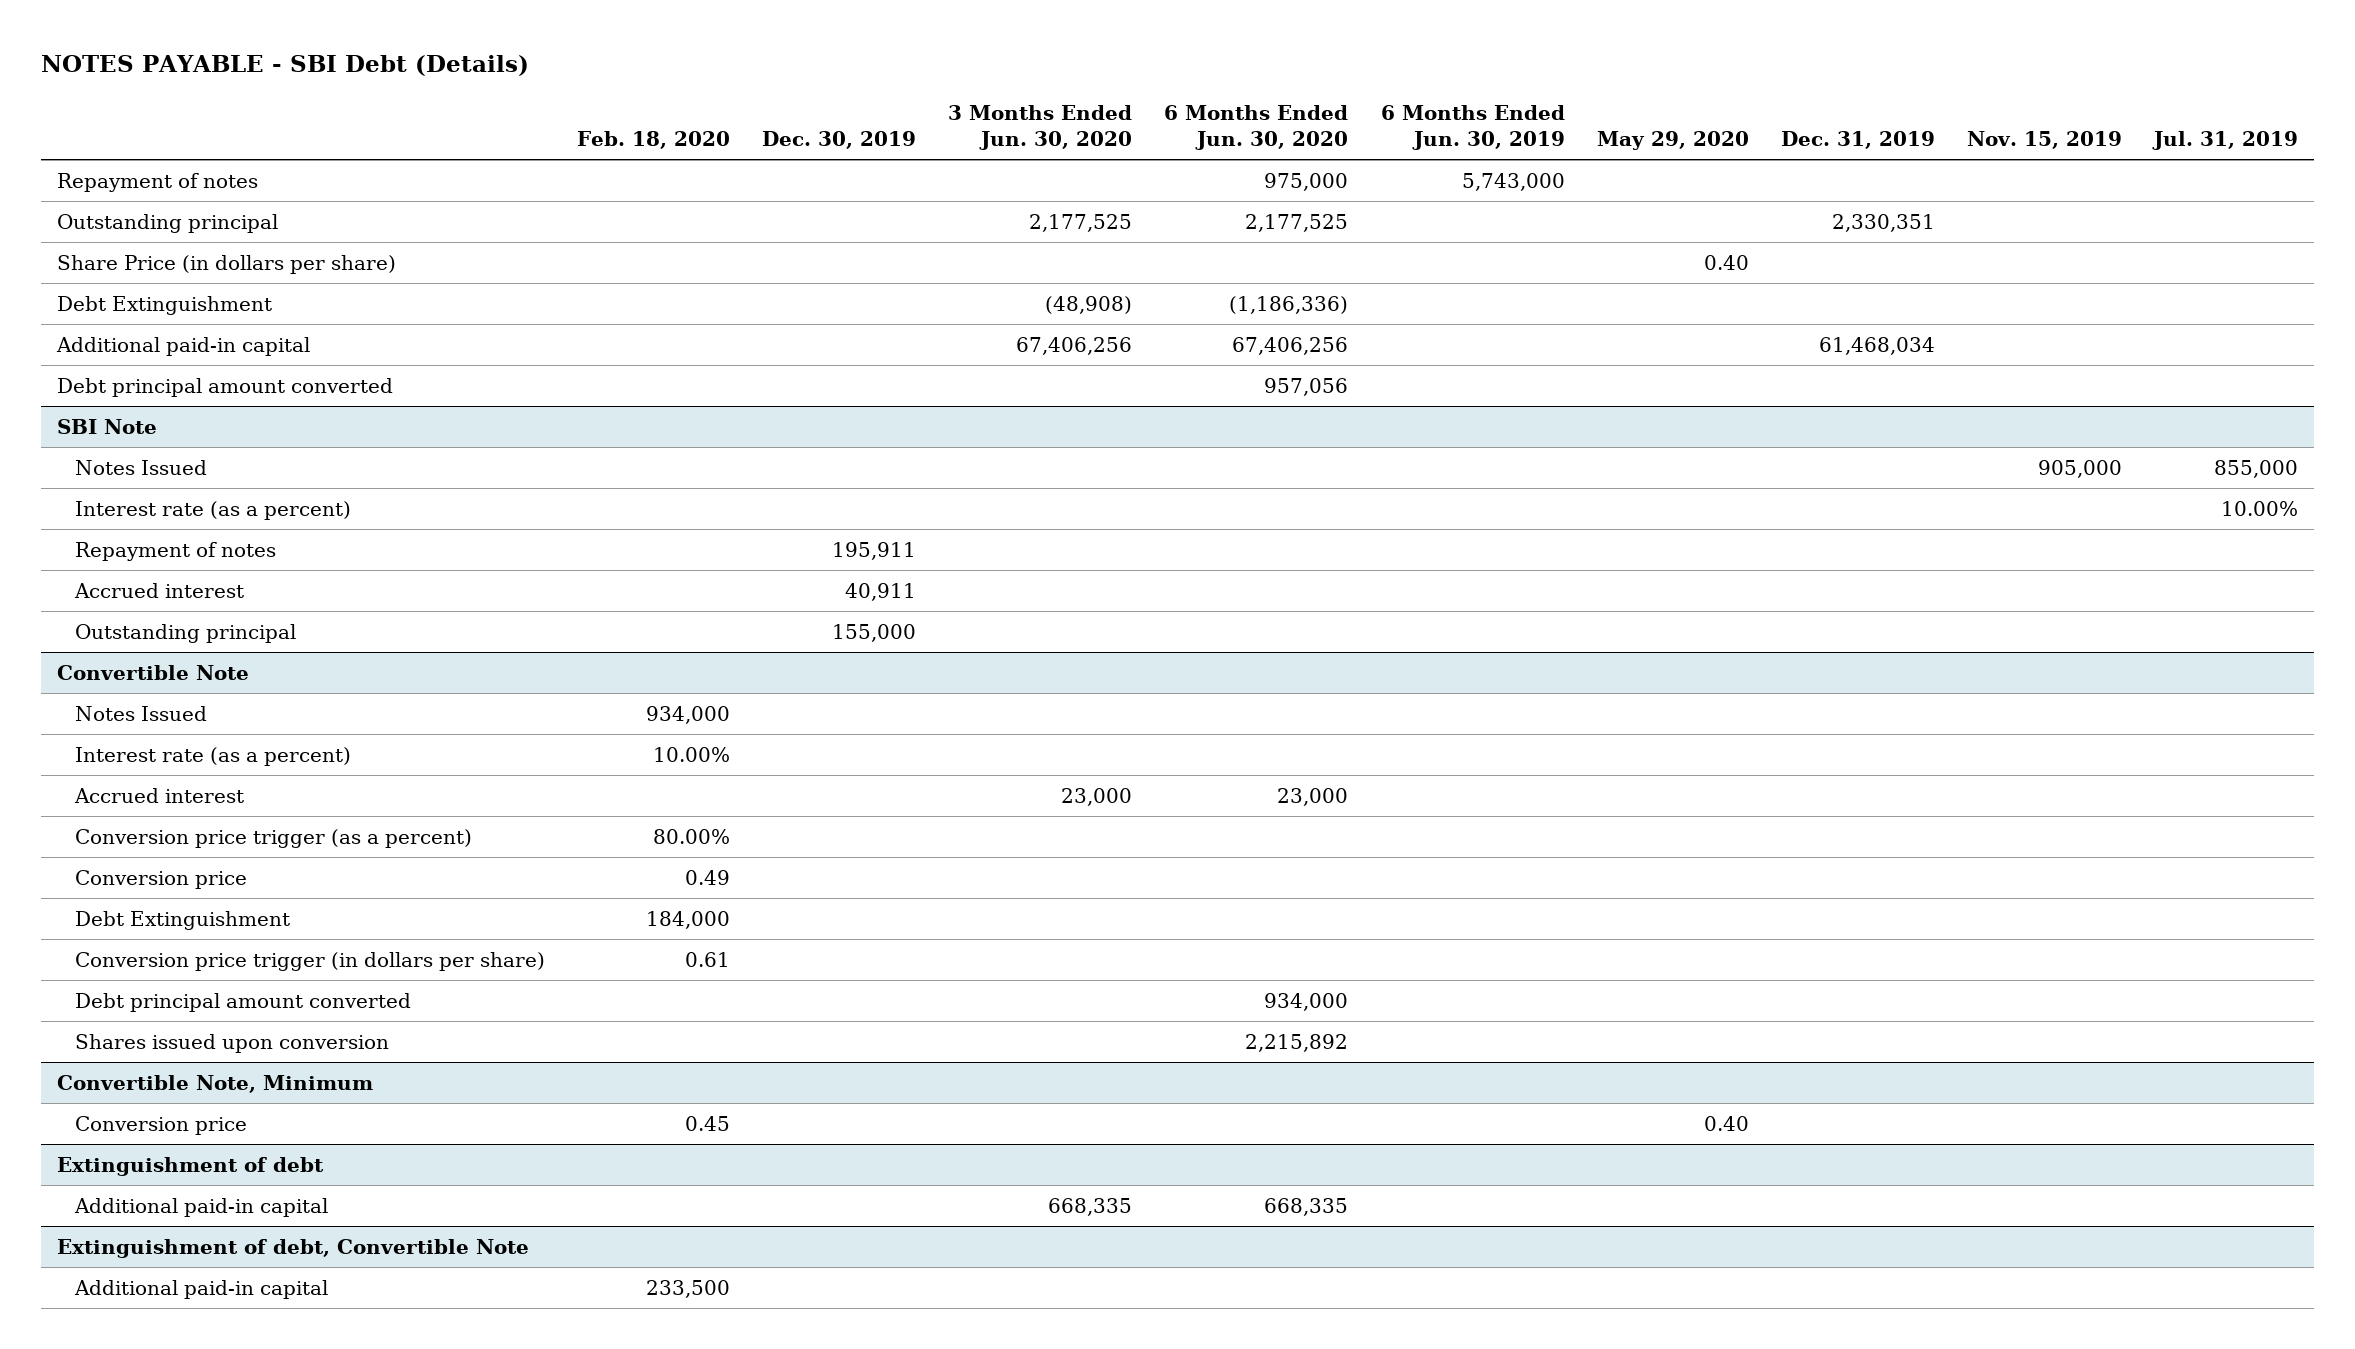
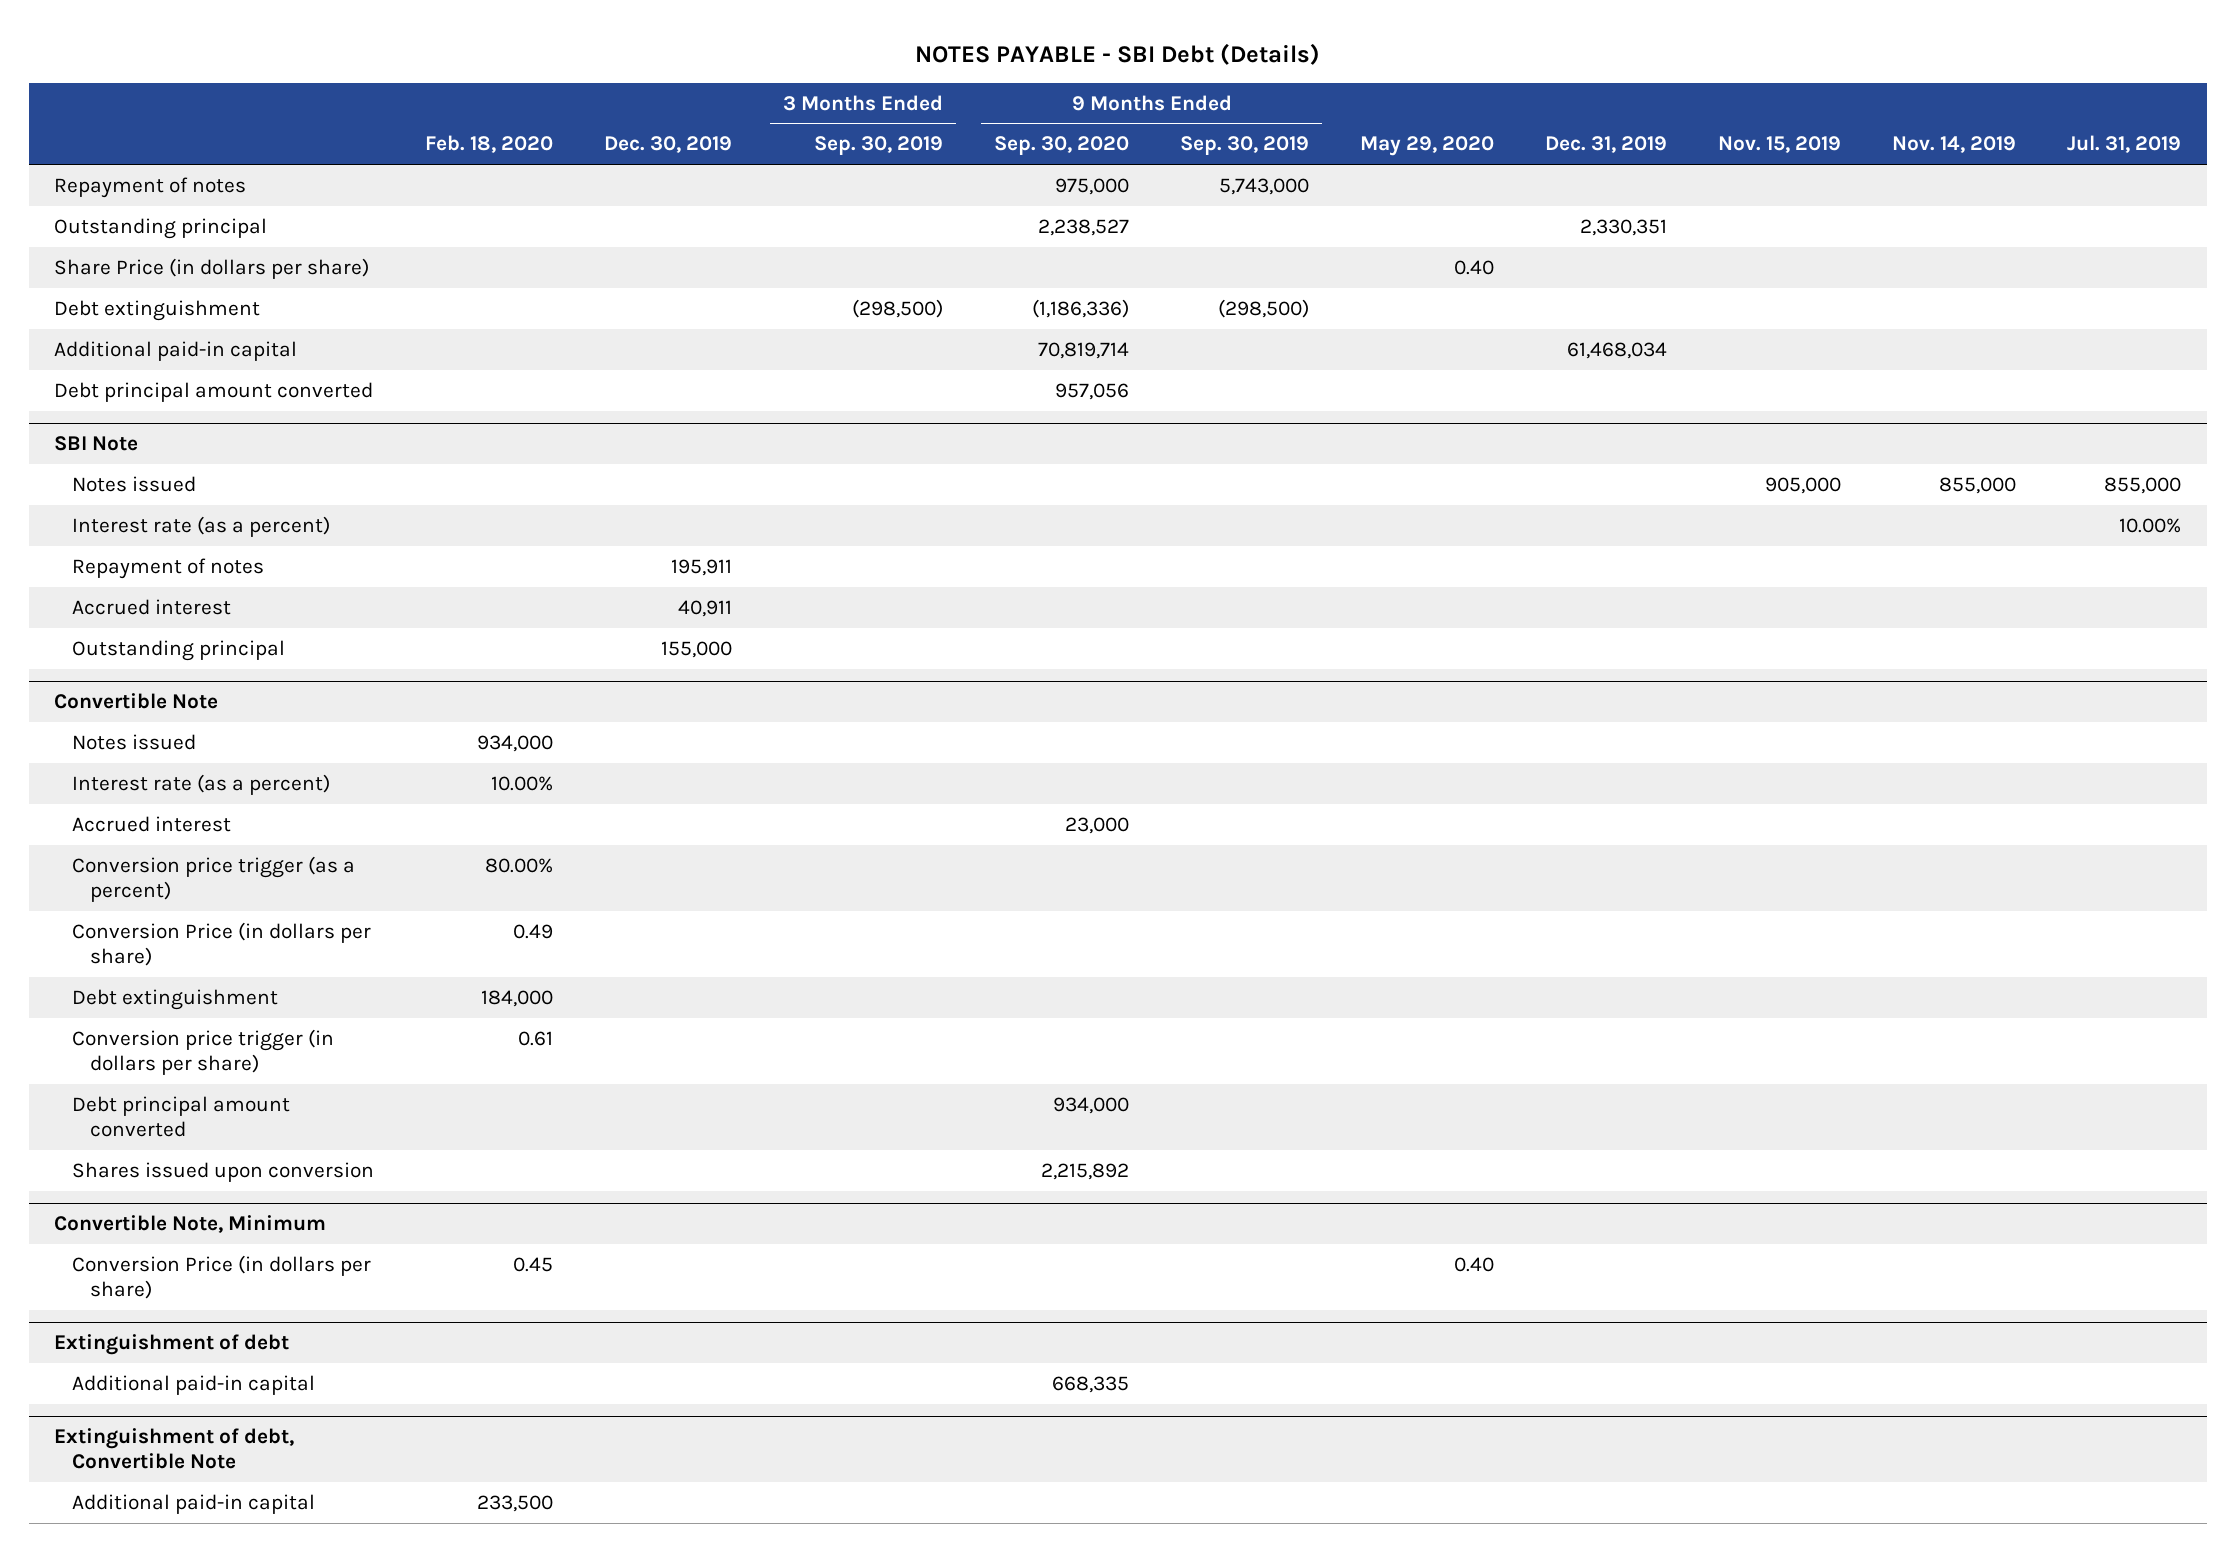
- | Feb. 18, 2020 | Dec. 30, 2019 | 3 Months Ended Jun. 30, 2020 | 6 Months Ended Jun. 30, 2020 | 6 Months Ended Jun. 30, 2019 | May 29, 2020 | Dec. 31, 2019 | Nov. 15, 2019 | Jul. 31, 2019
+ | Feb. 18, 2020 | Dec. 30, 2019 | 3 Months Ended Sep. 30, 2019 | 9 Months Ended Sep. 30, 2020 | 9 Months Ended Sep. 30, 2019 | May 29, 2020 | Dec. 31, 2019 | Nov. 15, 2019 | Nov. 14, 2019 | Jul. 31, 2019
- Debt Extinguishment | | | (48,908) | (1,186,336) | | | | |
+ Debt extinguishment | | | (298,500) | (1,186,336) | (298,500) | | | | |
@ SBI Note
- Notes Issued | | | | | | | | 905,000 | 855,000
+ Notes issued | | | | | | | | 905,000 | 855,000 | 855,000
@ Convertible Note
- Notes Issued | 934,000 | | | | | | | |
+ Notes issued | 934,000 | | | | | | | | |
- Conversion price | 0.49 | | | | | | | |
- Debt Extinguishment | 184,000 | | | | | | | |
+ Conversion Price (in dollars per share) | 0.49 | | | | | | | | |
+ Debt extinguishment | 184,000 | | | | | | | | |
@ Convertible Note, Minimum
- Conversion price | 0.45 | | | | | 0.40 | | |
+ Conversion Price (in dollars per share) | 0.45 | | | | | 0.40 | | | |

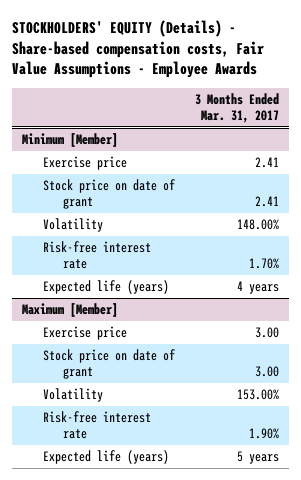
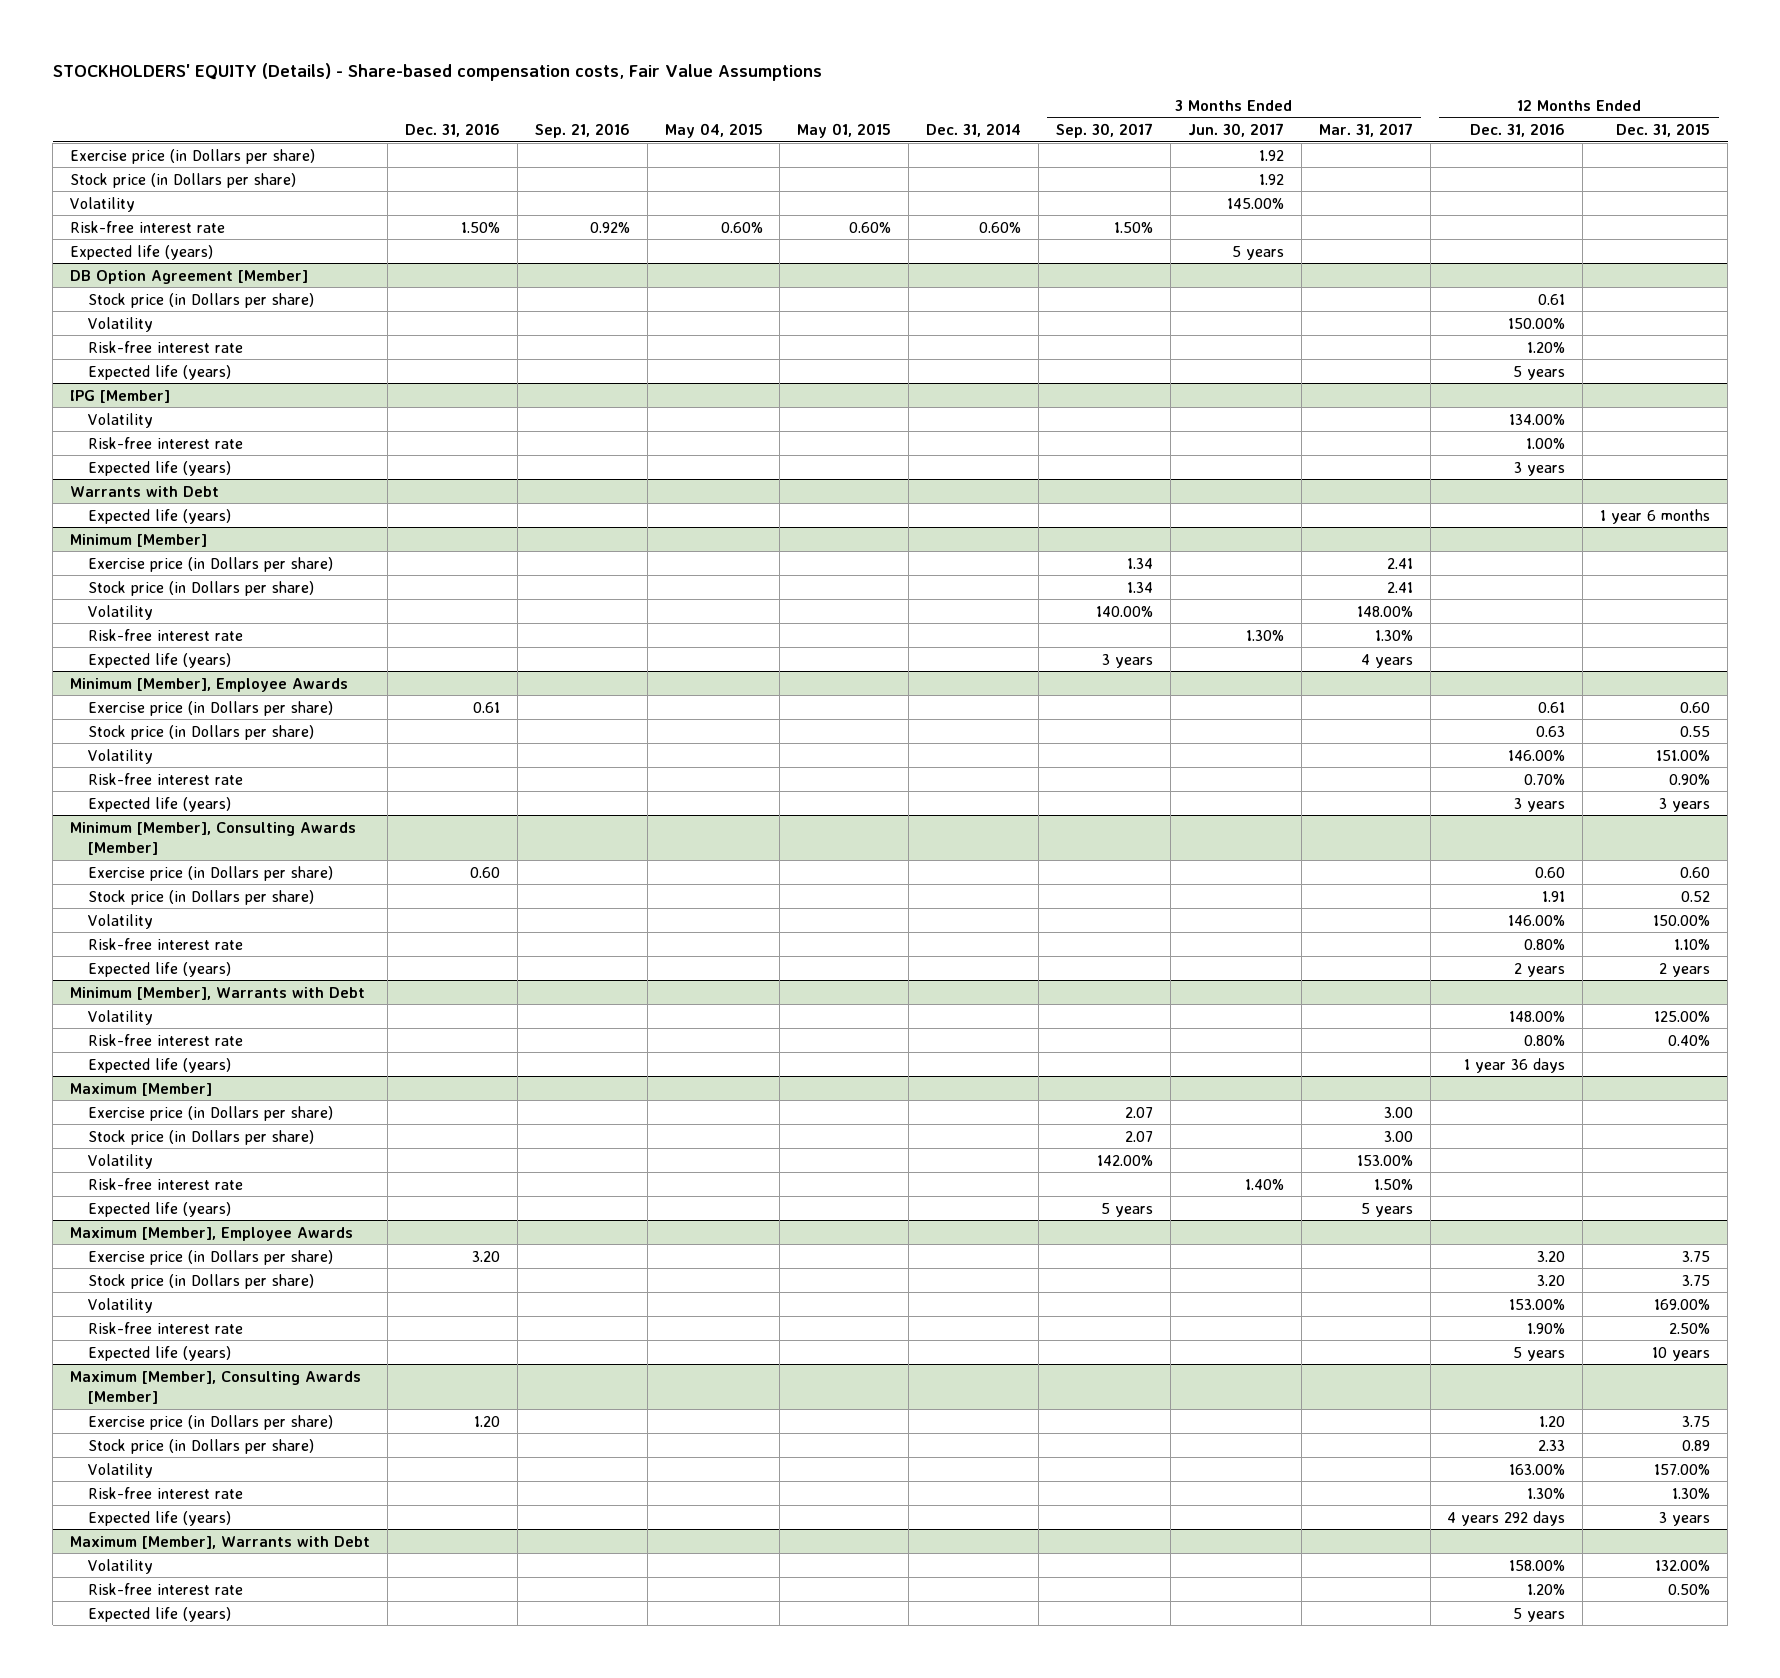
- STOCKHOLDERS' EQUITY (Details) - Share-based compensation costs, Fair Value Assumptions - Employee Awards
+ STOCKHOLDERS' EQUITY (Details) - Share-based compensation costs, Fair Value Assumptions
- | 3 Months Ended Mar. 31, 2017
+ | Dec. 31, 2016 | Sep. 21, 2016 | May 04, 2015 | May 01, 2015 | Dec. 31, 2014 | 3 Months Ended Sep. 30, 2017 | 3 Months Ended Jun. 30, 2017 | 3 Months Ended Mar. 31, 2017 | 12 Months Ended Dec. 31, 2016 | 12 Months Ended Dec. 31, 2015
+ Exercise price (in Dollars per share) | | | | | | | 1.92 | | |
+ Stock price (in Dollars per share) | | | | | | | 1.92 | | |
+ Volatility | | | | | | | 145.00% | | |
+ Risk-free interest rate | 1.50% | 0.92% | 0.60% | 0.60% | 0.60% | 1.50% | | | |
+ Expected life (years) | | | | | | | 5 years | | |
+ DB Option Agreement [Member]
+ Stock price (in Dollars per share) | | | | | | | | | 0.61 |
+ Volatility | | | | | | | | | 150.00% |
+ Risk-free interest rate | | | | | | | | | 1.20% |
+ Expected life (years) | | | | | | | | | 5 years |
+ IPG [Member]
+ Volatility | | | | | | | | | 134.00% |
+ Risk-free interest rate | | | | | | | | | 1.00% |
+ Expected life (years) | | | | | | | | | 3 years |
+ Warrants with Debt
+ Expected life (years) | | | | | | | | | | 1 year 6 months
@ Minimum [Member]
- Exercise price | 2.41
- Stock price on date of grant | 2.41
+ Exercise price (in Dollars per share) | | | | | | 1.34 | | 2.41 | |
+ Stock price (in Dollars per share) | | | | | | 1.34 | | 2.41 | |
- Risk-free interest rate | 1.70%
+ Risk-free interest rate | | | | | | | 1.30% | 1.30% | |
+ Minimum [Member], Employee Awards
+ Exercise price (in Dollars per share) | 0.61 | | | | | | | | 0.61 | 0.60
+ Stock price (in Dollars per share) | | | | | | | | | 0.63 | 0.55
+ Volatility | | | | | | | | | 146.00% | 151.00%
+ Risk-free interest rate | | | | | | | | | 0.70% | 0.90%
+ Expected life (years) | | | | | | | | | 3 years | 3 years
+ Minimum [Member], Consulting Awards [Member]
+ Exercise price (in Dollars per share) | 0.60 | | | | | | | | 0.60 | 0.60
+ Stock price (in Dollars per share) | | | | | | | | | 1.91 | 0.52
+ Volatility | | | | | | | | | 146.00% | 150.00%
+ Risk-free interest rate | | | | | | | | | 0.80% | 1.10%
+ Expected life (years) | | | | | | | | | 2 years | 2 years
+ Minimum [Member], Warrants with Debt
+ Volatility | | | | | | | | | 148.00% | 125.00%
+ Risk-free interest rate | | | | | | | | | 0.80% | 0.40%
+ Expected life (years) | | | | | | | | | 1 year 36 days |
@ Maximum [Member]
- Exercise price | 3.00
- Stock price on date of grant | 3.00
+ Exercise price (in Dollars per share) | | | | | | 2.07 | | 3.00 | |
+ Stock price (in Dollars per share) | | | | | | 2.07 | | 3.00 | |
- Risk-free interest rate | 1.90%
+ Risk-free interest rate | | | | | | | 1.40% | 1.50% | |
+ Maximum [Member], Employee Awards
+ Exercise price (in Dollars per share) | 3.20 | | | | | | | | 3.20 | 3.75
+ Stock price (in Dollars per share) | | | | | | | | | 3.20 | 3.75
+ Volatility | | | | | | | | | 153.00% | 169.00%
+ Risk-free interest rate | | | | | | | | | 1.90% | 2.50%
+ Expected life (years) | | | | | | | | | 5 years | 10 years
+ Maximum [Member], Consulting Awards [Member]
+ Exercise price (in Dollars per share) | 1.20 | | | | | | | | 1.20 | 3.75
+ Stock price (in Dollars per share) | | | | | | | | | 2.33 | 0.89
+ Volatility | | | | | | | | | 163.00% | 157.00%
+ Risk-free interest rate | | | | | | | | | 1.30% | 1.30%
+ Expected life (years) | | | | | | | | | 4 years 292 days | 3 years
+ Maximum [Member], Warrants with Debt
+ Volatility | | | | | | | | | 158.00% | 132.00%
+ Risk-free interest rate | | | | | | | | | 1.20% | 0.50%
+ Expected life (years) | | | | | | | | | 5 years |

